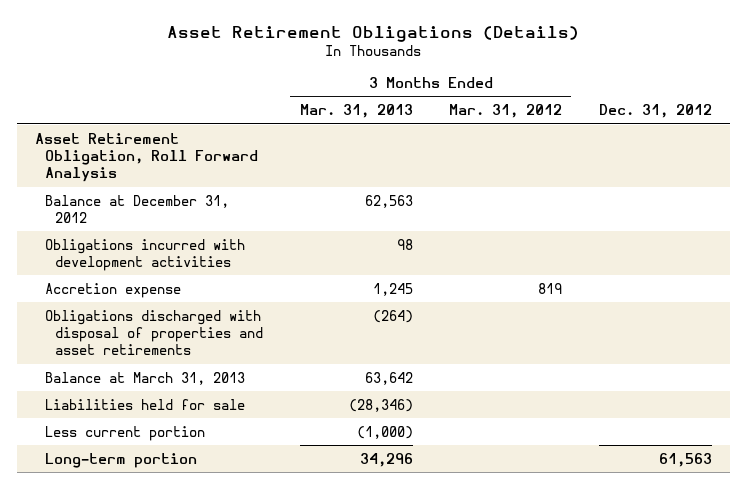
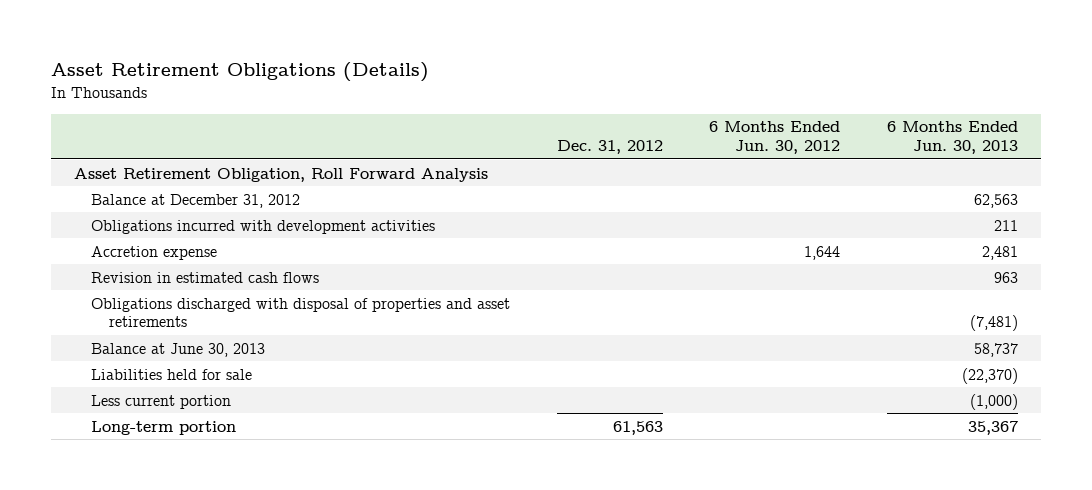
- | 3 Months Ended Mar. 31, 2013 | 3 Months Ended Mar. 31, 2012 | Dec. 31, 2012
+ | Dec. 31, 2012 | 6 Months Ended Jun. 30, 2012 | 6 Months Ended Jun. 30, 2013
+ Revision in estimated cash flows | | | 963
- Balance at March 31, 2013 | 63,642 | |
+ Balance at June 30, 2013 | | | 58,737

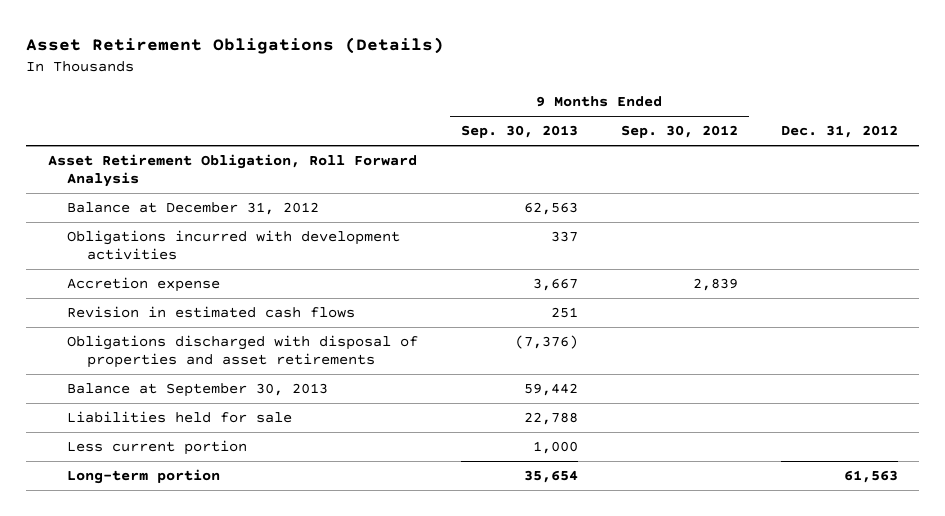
- | Dec. 31, 2012 | 6 Months Ended Jun. 30, 2012 | 6 Months Ended Jun. 30, 2013
+ | 9 Months Ended Sep. 30, 2013 | 9 Months Ended Sep. 30, 2012 | Dec. 31, 2012
- Balance at June 30, 2013 | | | 58,737
+ Balance at September 30, 2013 | 59,442 | |

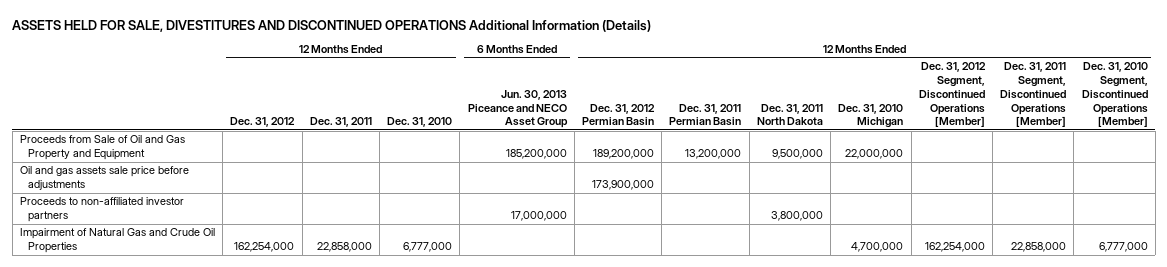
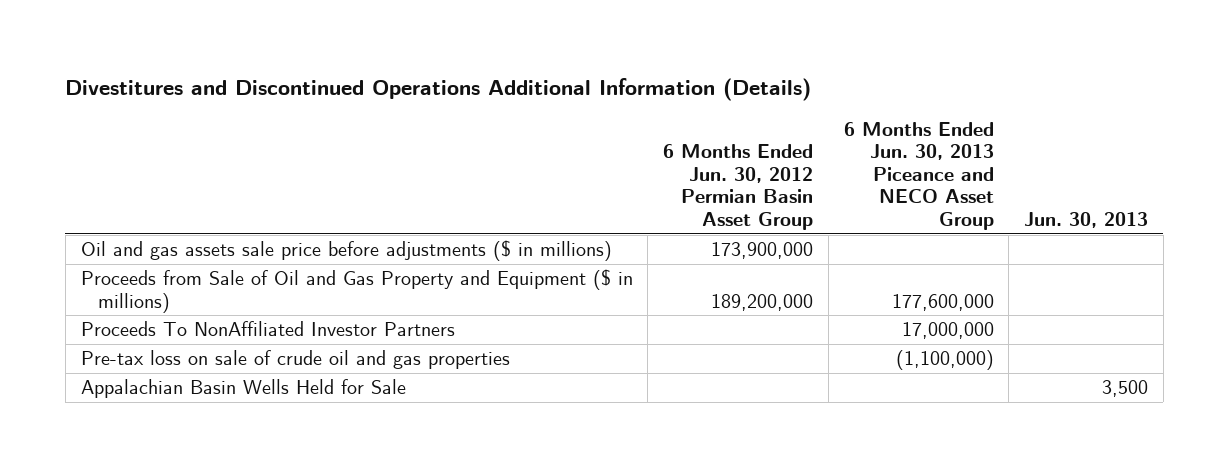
- ASSETS HELD FOR SALE, DIVESTITURES AND DISCONTINUED OPERATIONS Additional Information (Details)
+ Divestitures and Discontinued Operations Additional Information (Details)
- | 12 Months Ended Dec. 31, 2012 | 12 Months Ended Dec. 31, 2011 | 12 Months Ended Dec. 31, 2010 | 6 Months Ended Jun. 30, 2013 Piceance and NECO Asset Group | 12 Months Ended Dec. 31, 2012 Permian Basin | 12 Months Ended Dec. 31, 2011 Permian Basin | 12 Months Ended Dec. 31, 2011 North Dakota | 12 Months Ended Dec. 31, 2010 Michigan | 12 Months Ended Dec. 31, 2012 Segment, Discontinued Operations [Member] | 12 Months Ended Dec. 31, 2011 Segment, Discontinued Operations [Member] | 12 Months Ended Dec. 31, 2010 Segment, Discontinued Operations [Member]
+ | 6 Months Ended Jun. 30, 2012 Permian Basin Asset Group | 6 Months Ended Jun. 30, 2013 Piceance and NECO Asset Group | Jun. 30, 2013
- Proceeds from Sale of Oil and Gas Property and Equipment | | | | 185,200,000 | 189,200,000 | 13,200,000 | 9,500,000 | 22,000,000 | | |
- Oil and gas assets sale price before adjustments | | | | | 173,900,000 | | | | | |
- Proceeds to non-affiliated investor partners | | | | 17,000,000 | | | 3,800,000 | | | |
- Impairment of Natural Gas and Crude Oil Properties | 162,254,000 | 22,858,000 | 6,777,000 | | | | | 4,700,000 | 162,254,000 | 22,858,000 | 6,777,000
+ Oil and gas assets sale price before adjustments ($ in millions) | 173,900,000 | |
+ Proceeds from Sale of Oil and Gas Property and Equipment ($ in millions) | 189,200,000 | 177,600,000 |
+ Proceeds To NonAffiliated Investor Partners | | 17,000,000 |
+ Pre-tax loss on sale of crude oil and gas properties | | (1,100,000) |
+ Appalachian Basin Wells Held for Sale | | | 3,500

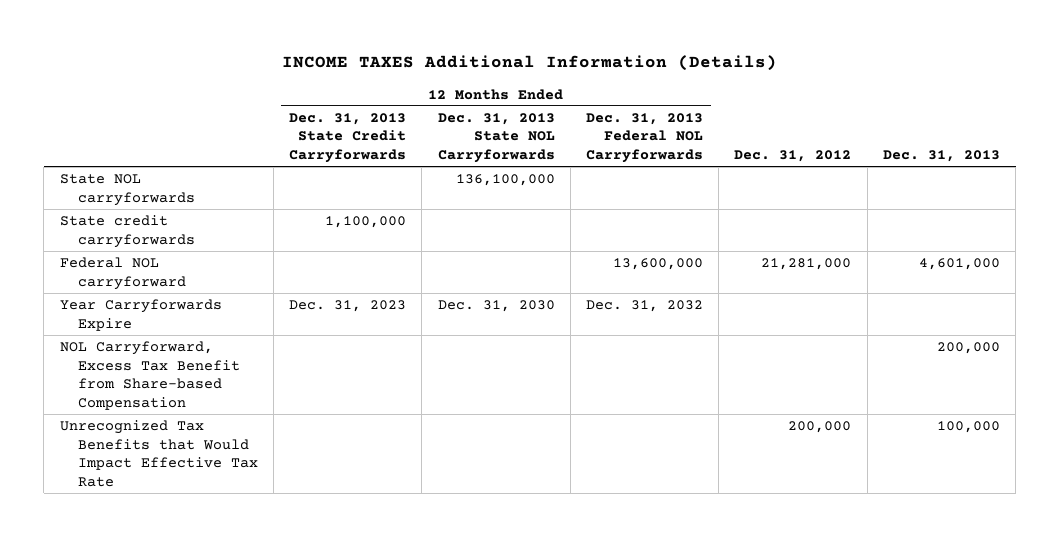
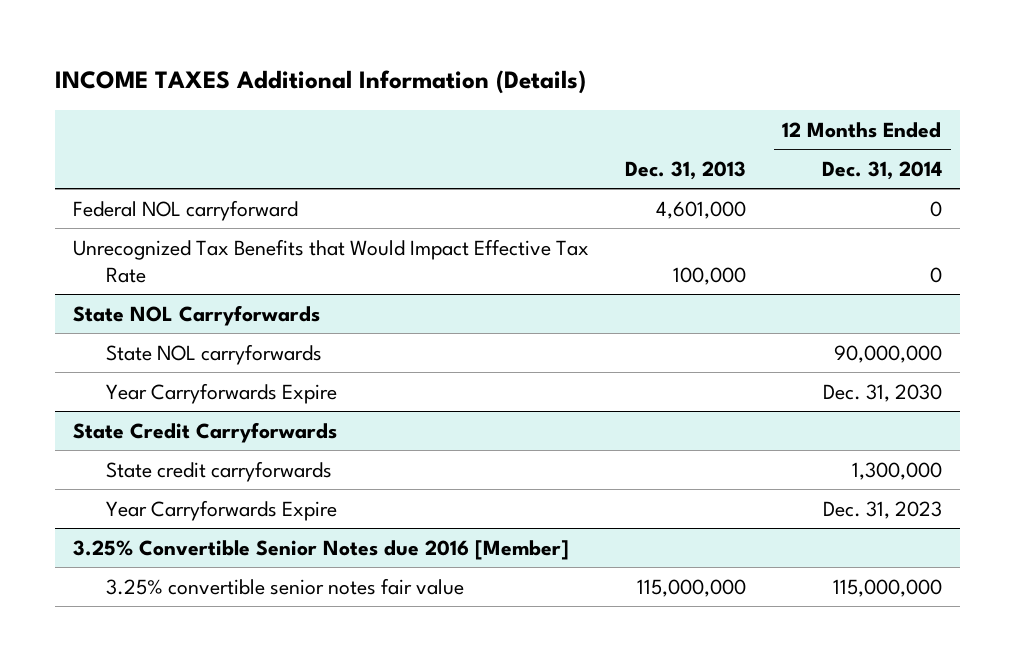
- | 12 Months Ended Dec. 31, 2013 State Credit Carryforwards | 12 Months Ended Dec. 31, 2013 State NOL Carryforwards | 12 Months Ended Dec. 31, 2013 Federal NOL Carryforwards | Dec. 31, 2012 | Dec. 31, 2013
+ | Dec. 31, 2013 | 12 Months Ended Dec. 31, 2014
- State NOL carryforwards | | 136,100,000 | | |
- State credit carryforwards | 1,100,000 | | | |
- Year Carryforwards Expire | Dec. 31, 2023 | Dec. 31, 2030 | Dec. 31, 2032 | |
- NOL Carryforward, Excess Tax Benefit from Share-based Compensation | | | | | 200,000
+ State NOL Carryforwards
+ State NOL carryforwards | | 90,000,000
+ Year Carryforwards Expire | | Dec. 31, 2030
+ State Credit Carryforwards
+ State credit carryforwards | | 1,300,000
+ Year Carryforwards Expire | | Dec. 31, 2023
+ 3.25% Convertible Senior Notes due 2016 [Member]
+ 3.25% convertible senior notes fair value | 115,000,000 | 115,000,000

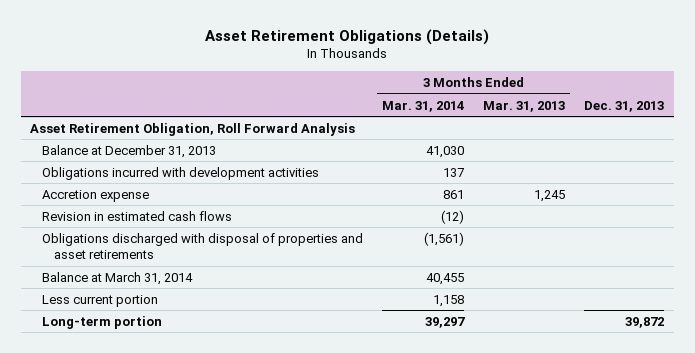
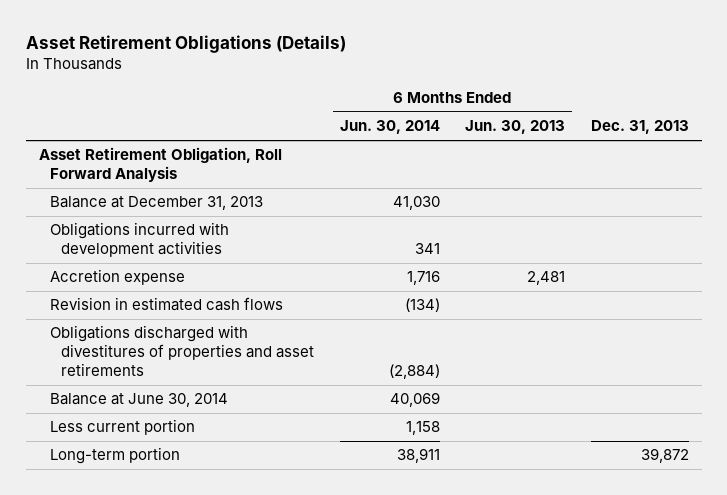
- | 3 Months Ended Mar. 31, 2014 | 3 Months Ended Mar. 31, 2013 | Dec. 31, 2013
+ | 6 Months Ended Jun. 30, 2014 | 6 Months Ended Jun. 30, 2013 | Dec. 31, 2013
- Obligations discharged with disposal of properties and asset retirements | (1,561) | |
- Balance at March 31, 2014 | 40,455 | |
+ Obligations discharged with divestitures of properties and asset retirements | (2,884) | |
+ Balance at June 30, 2014 | 40,069 | |

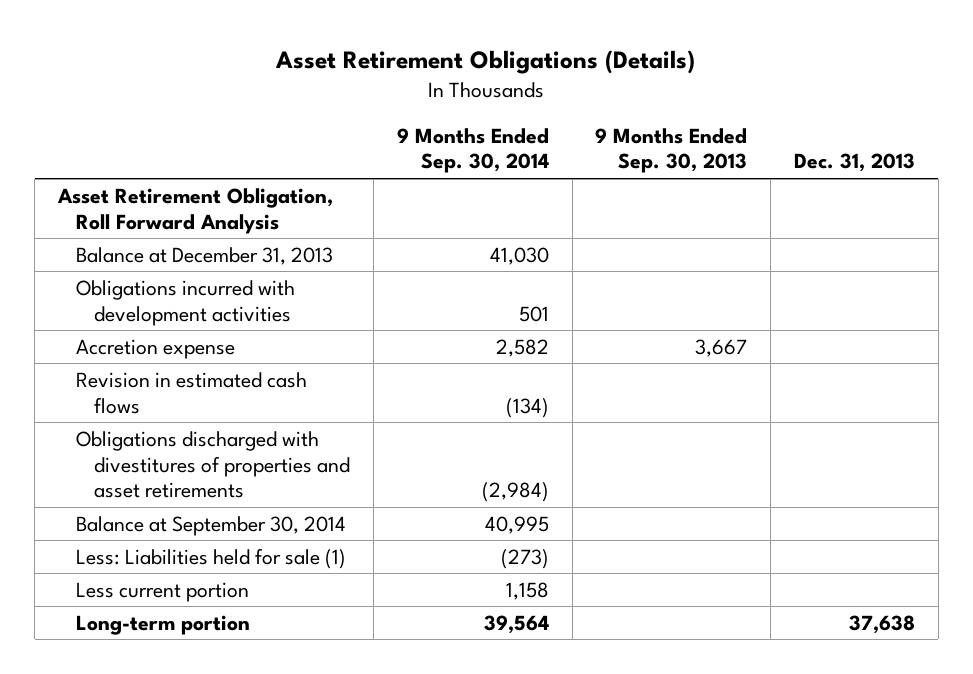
- | 6 Months Ended Jun. 30, 2014 | 6 Months Ended Jun. 30, 2013 | Dec. 31, 2013
+ | 9 Months Ended Sep. 30, 2014 | 9 Months Ended Sep. 30, 2013 | Dec. 31, 2013
- Balance at June 30, 2014 | 40,069 | |
+ Balance at September 30, 2014 | 40,995 | |
+ Less: Liabilities held for sale (1) | (273) | |
- Long-term portion | 38,911 | | 39,872
+ Long-term portion | 39,564 | | 37,638

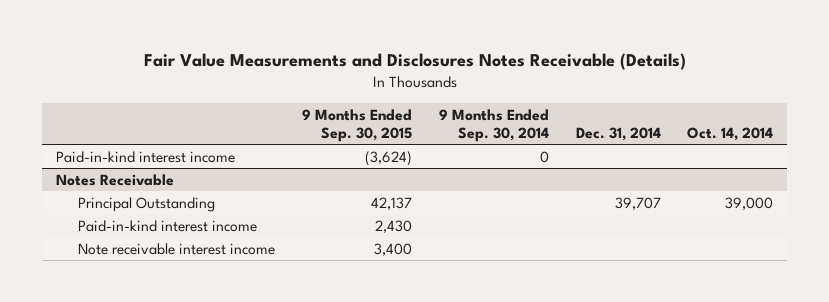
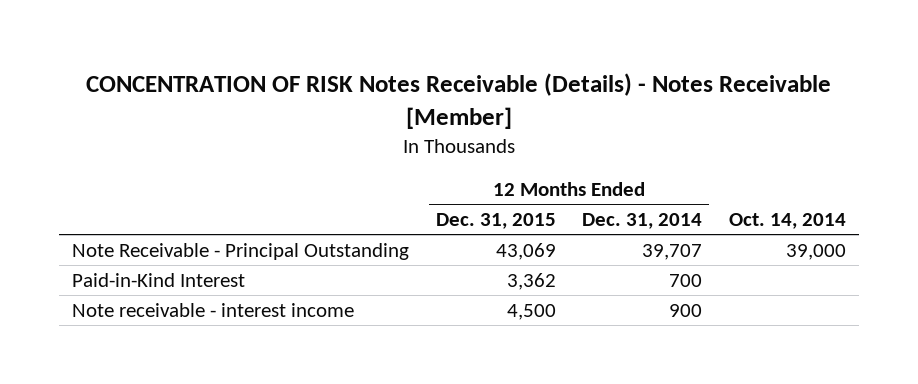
- Fair Value Measurements and Disclosures Notes Receivable (Details)
+ CONCENTRATION OF RISK Notes Receivable (Details) - Notes Receivable [Member]
- | 9 Months Ended Sep. 30, 2015 | 9 Months Ended Sep. 30, 2014 | Dec. 31, 2014 | Oct. 14, 2014
+ | 12 Months Ended Dec. 31, 2015 | 12 Months Ended Dec. 31, 2014 | Oct. 14, 2014
- Paid-in-kind interest income | (3,624) | 0 | |
- Notes Receivable
- Principal Outstanding | 42,137 | | 39,707 | 39,000
- Paid-in-kind interest income | 2,430 | | |
- Note receivable interest income | 3,400 | | |
+ Note Receivable - Principal Outstanding | 43,069 | 39,707 | 39,000
+ Paid-in-Kind Interest | 3,362 | 700 |
+ Note receivable - interest income | 4,500 | 900 |

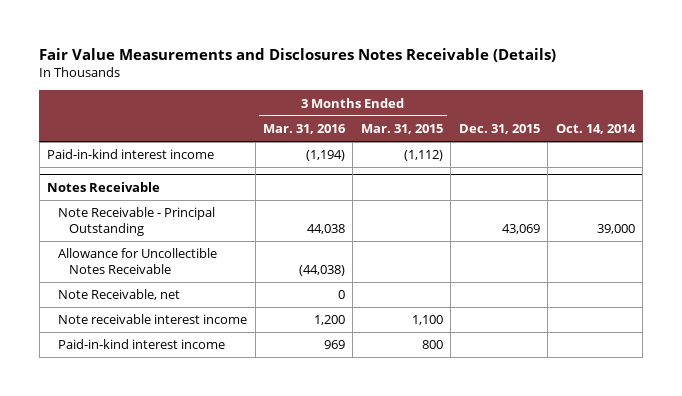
- CONCENTRATION OF RISK Notes Receivable (Details) - Notes Receivable [Member]
+ Fair Value Measurements and Disclosures Notes Receivable (Details)
- | 12 Months Ended Dec. 31, 2015 | 12 Months Ended Dec. 31, 2014 | Oct. 14, 2014
+ | 3 Months Ended Mar. 31, 2016 | 3 Months Ended Mar. 31, 2015 | Dec. 31, 2015 | Oct. 14, 2014
- Note Receivable - Principal Outstanding | 43,069 | 39,707 | 39,000
- Paid-in-Kind Interest | 3,362 | 700 |
- Note receivable - interest income | 4,500 | 900 |
+ Paid-in-kind interest income | (1,194) | (1,112) | |
+ Notes Receivable
+ Note Receivable - Principal Outstanding | 44,038 | | 43,069 | 39,000
+ Allowance for Uncollectible Notes Receivable | (44,038) | | |
+ Note Receivable, net | 0 | | |
+ Note receivable interest income | 1,200 | 1,100 | |
+ Paid-in-kind interest income | 969 | 800 | |

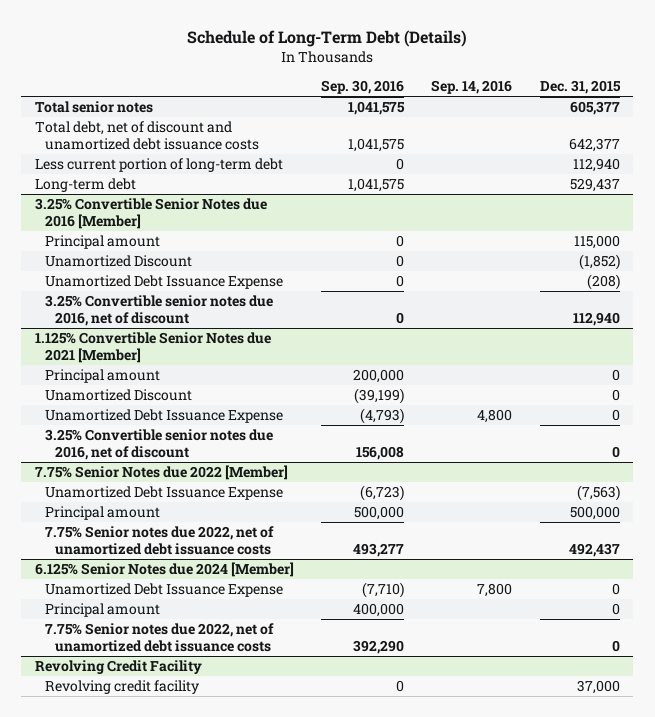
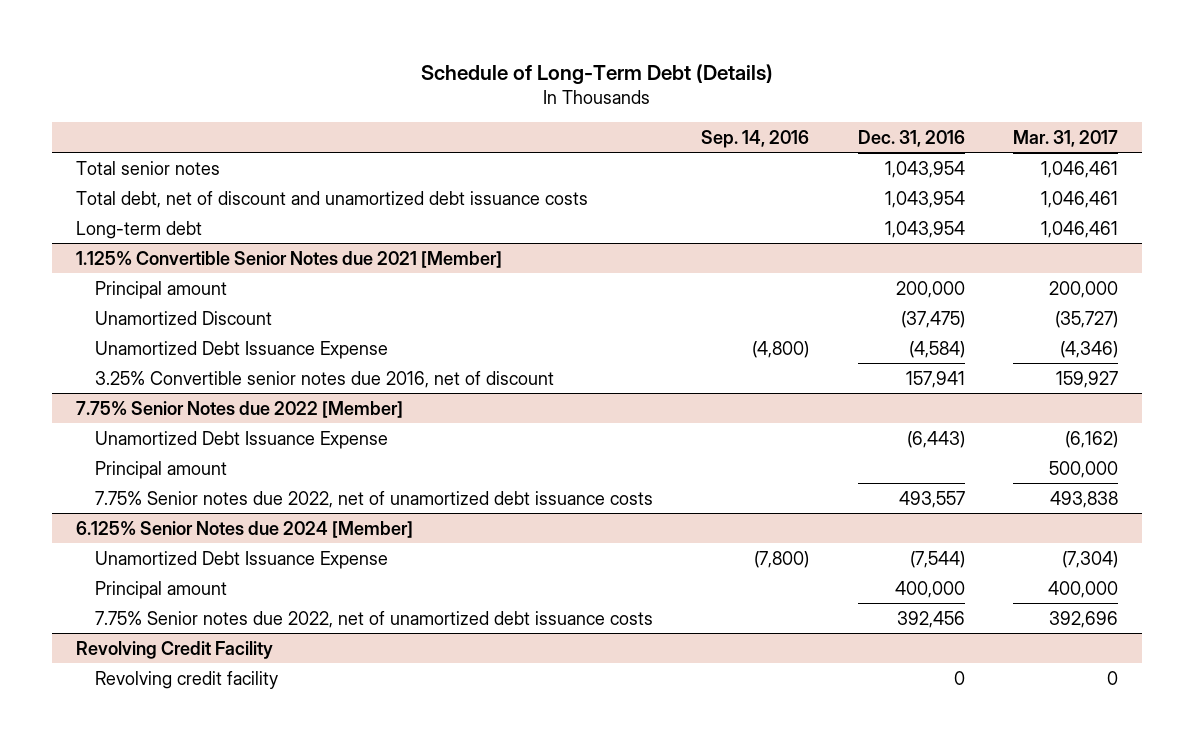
- | Sep. 30, 2016 | Sep. 14, 2016 | Dec. 31, 2015
+ | Sep. 14, 2016 | Dec. 31, 2016 | Mar. 31, 2017
- Less current portion of long-term debt | 0 | | 112,940
- 3.25% Convertible Senior Notes due 2016 [Member]
- Principal amount | 0 | | 115,000
- Unamortized Discount | 0 | | (1,852)
- Unamortized Debt Issuance Expense | 0 | | (208)
- 3.25% Convertible senior notes due 2016, net of discount | 0 | | 112,940
@ 1.125% Convertible Senior Notes due 2021 [Member]
- Unamortized Debt Issuance Expense | (4,793) | 4,800 | 0
+ Unamortized Debt Issuance Expense | (4,800) | (4,584) | (4,346)
@ 6.125% Senior Notes due 2024 [Member]
- Unamortized Debt Issuance Expense | (7,710) | 7,800 | 0
+ Unamortized Debt Issuance Expense | (7,800) | (7,544) | (7,304)

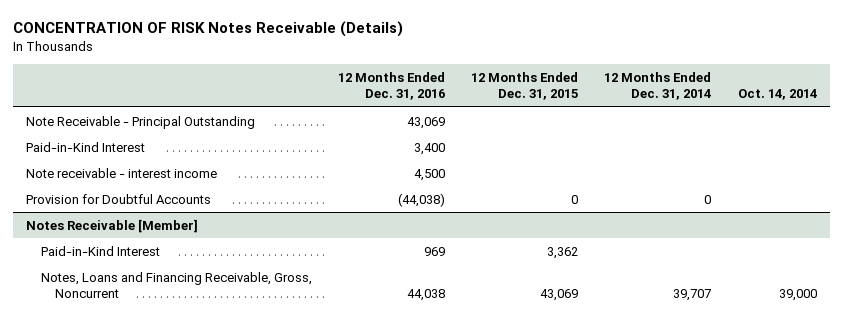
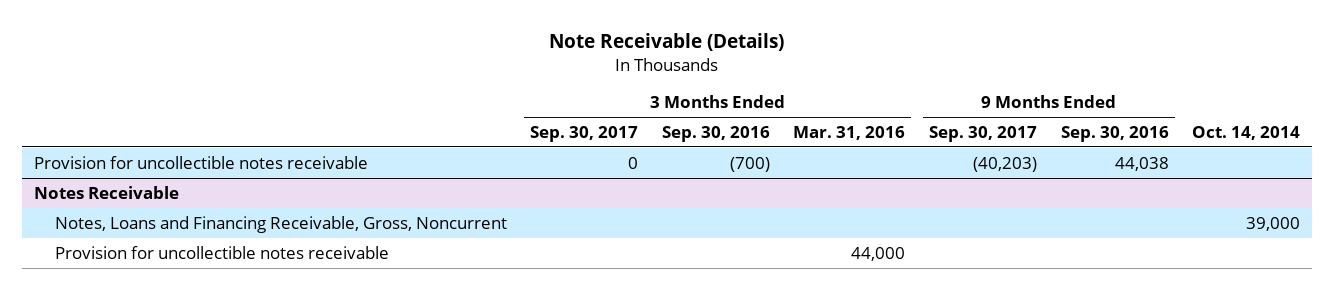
- CONCENTRATION OF RISK Notes Receivable (Details)
+ Note Receivable (Details)
- | 12 Months Ended Dec. 31, 2016 | 12 Months Ended Dec. 31, 2015 | 12 Months Ended Dec. 31, 2014 | Oct. 14, 2014
+ | 3 Months Ended Sep. 30, 2017 | 3 Months Ended Sep. 30, 2016 | 3 Months Ended Mar. 31, 2016 | 9 Months Ended Sep. 30, 2017 | 9 Months Ended Sep. 30, 2016 | Oct. 14, 2014
- Note Receivable - Principal Outstanding | 43,069 | | |
- Paid-in-Kind Interest | 3,400 | | |
- Note receivable - interest income | 4,500 | | |
- Provision for Doubtful Accounts | (44,038) | 0 | 0 |
- Notes Receivable [Member]
- Paid-in-Kind Interest | 969 | 3,362 | |
+ Provision for uncollectible notes receivable | 0 | (700) | | (40,203) | 44,038 |
+ Notes Receivable
+ Provision for uncollectible notes receivable | | | 44,000 | | |

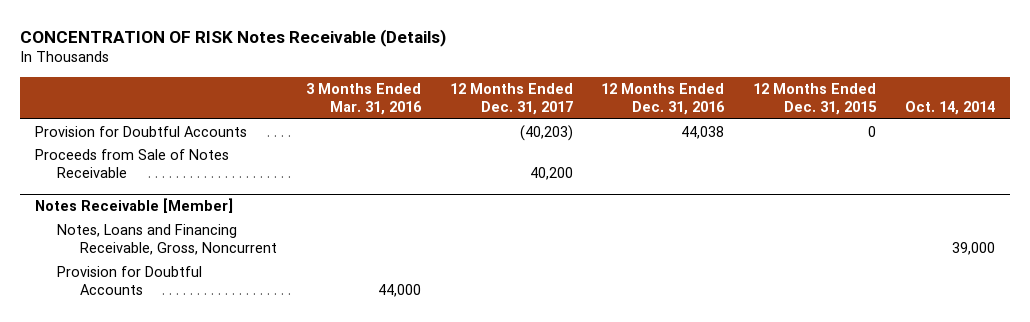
- Note Receivable (Details)
+ CONCENTRATION OF RISK Notes Receivable (Details)
- | 3 Months Ended Sep. 30, 2017 | 3 Months Ended Sep. 30, 2016 | 3 Months Ended Mar. 31, 2016 | 9 Months Ended Sep. 30, 2017 | 9 Months Ended Sep. 30, 2016 | Oct. 14, 2014
+ | 3 Months Ended Mar. 31, 2016 | 12 Months Ended Dec. 31, 2017 | 12 Months Ended Dec. 31, 2016 | 12 Months Ended Dec. 31, 2015 | Oct. 14, 2014
- Provision for uncollectible notes receivable | 0 | (700) | | (40,203) | 44,038 |
- Notes Receivable
+ Provision for Doubtful Accounts | | (40,203) | 44,038 | 0 |
+ Proceeds from Sale of Notes Receivable | | 40,200 | | |
+ Notes Receivable [Member]
- Provision for uncollectible notes receivable | | | 44,000 | | |
+ Provision for Doubtful Accounts | 44,000 | | | |

